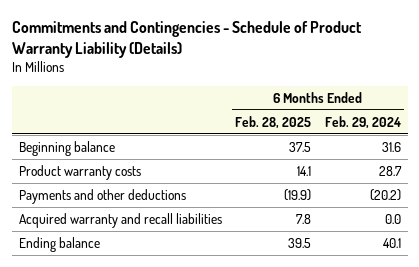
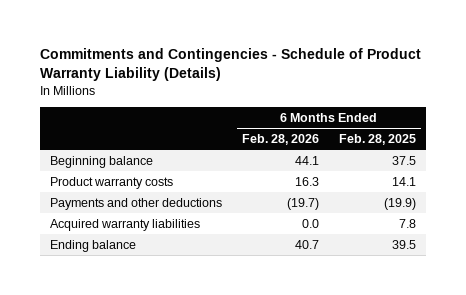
- | 6 Months Ended Feb. 28, 2025 | 6 Months Ended Feb. 29, 2024
+ | 6 Months Ended Feb. 28, 2026 | 6 Months Ended Feb. 28, 2025
- Acquired warranty and recall liabilities | 7.8 | 0.0
+ Acquired warranty liabilities | 0.0 | 7.8

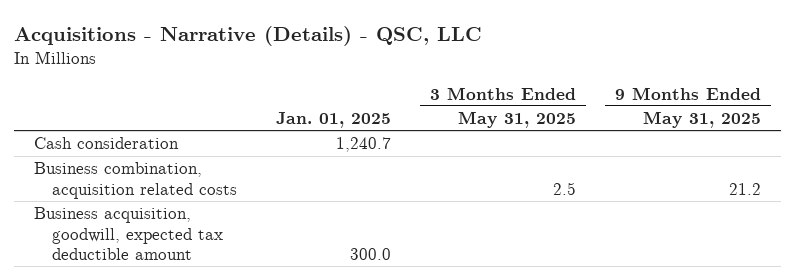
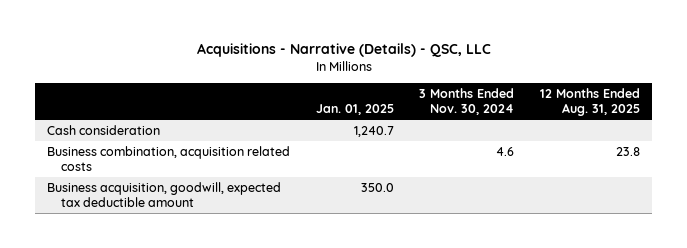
- | Jan. 01, 2025 | 3 Months Ended May 31, 2025 | 9 Months Ended May 31, 2025
+ | Jan. 01, 2025 | 3 Months Ended Nov. 30, 2024 | 12 Months Ended Aug. 31, 2025
- Business acquisition, goodwill, expected tax deductible amount | 300.0 | |
+ Business acquisition, goodwill, expected tax deductible amount | 350.0 | |

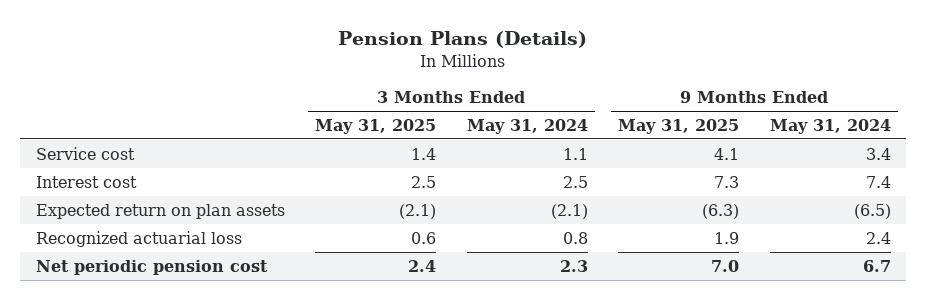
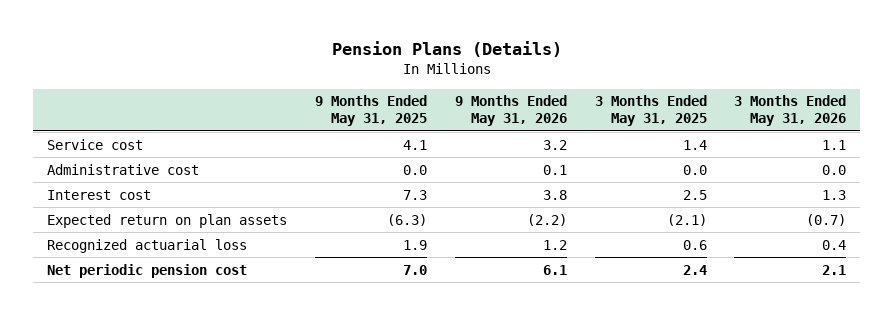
- | 3 Months Ended May 31, 2025 | 3 Months Ended May 31, 2024 | 9 Months Ended May 31, 2025 | 9 Months Ended May 31, 2024
+ | 9 Months Ended May 31, 2025 | 9 Months Ended May 31, 2026 | 3 Months Ended May 31, 2025 | 3 Months Ended May 31, 2026
+ Administrative cost | 0.0 | 0.1 | 0.0 | 0.0

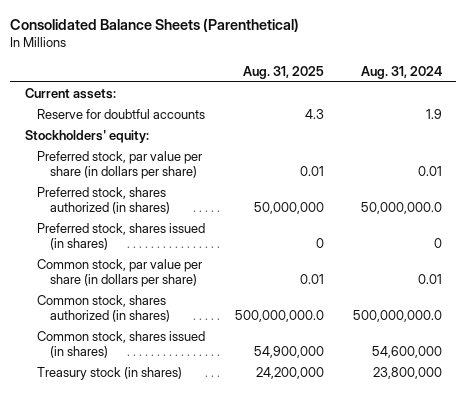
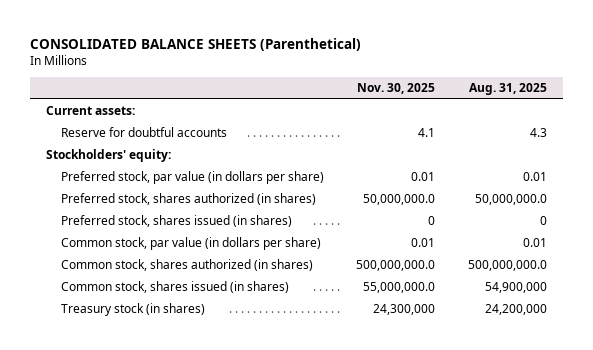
- Consolidated Balance Sheets (Parenthetical)
+ CONSOLIDATED BALANCE SHEETS (Parenthetical)
- | Aug. 31, 2025 | Aug. 31, 2024
+ | Nov. 30, 2025 | Aug. 31, 2025
- Preferred stock, par value per share (in dollars per share) | 0.01 | 0.01
- Preferred stock, shares authorized (in shares) | 50,000,000 | 50,000,000.0
+ Preferred stock, par value (in dollars per share) | 0.01 | 0.01
+ Preferred stock, shares authorized (in shares) | 50,000,000.0 | 50,000,000.0
- Common stock, par value per share (in dollars per share) | 0.01 | 0.01
+ Common stock, par value (in dollars per share) | 0.01 | 0.01

